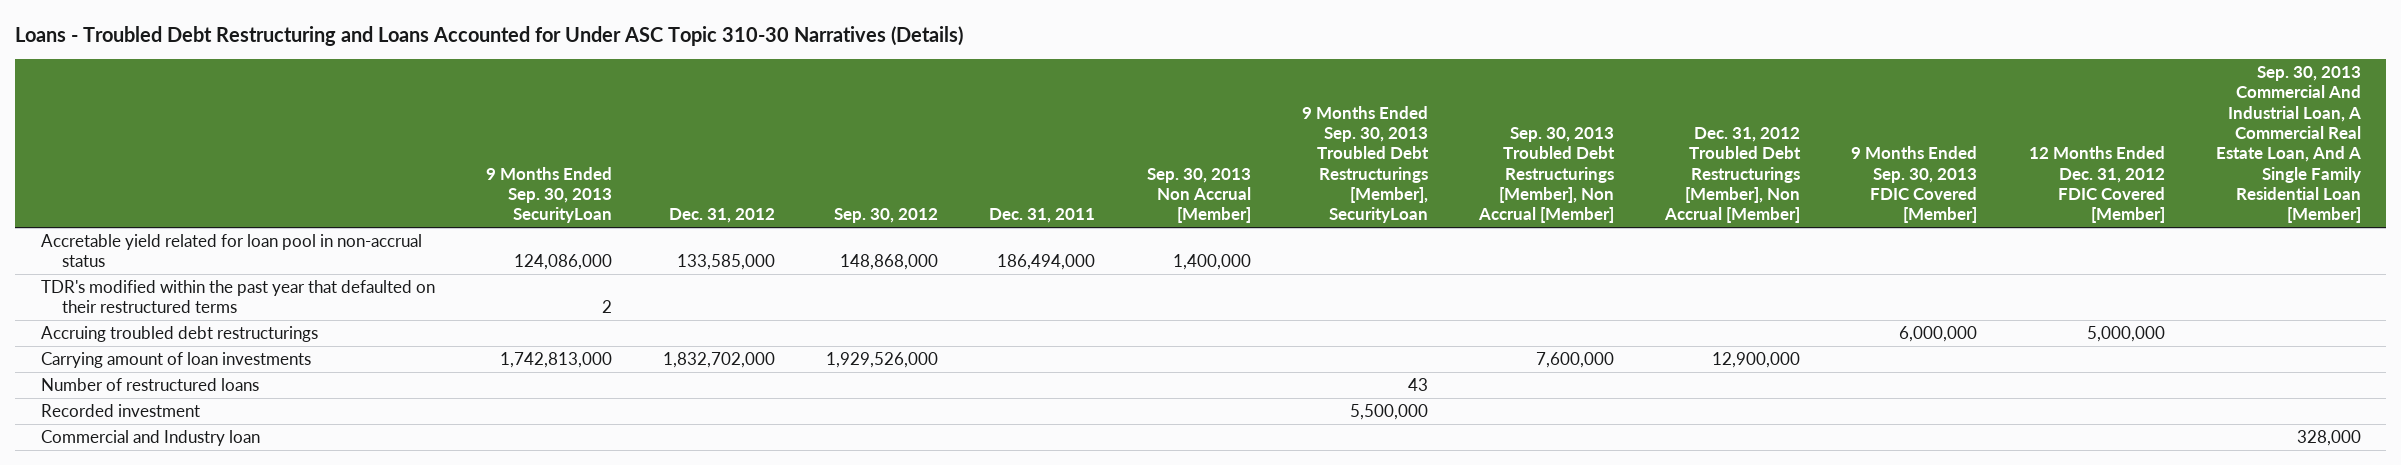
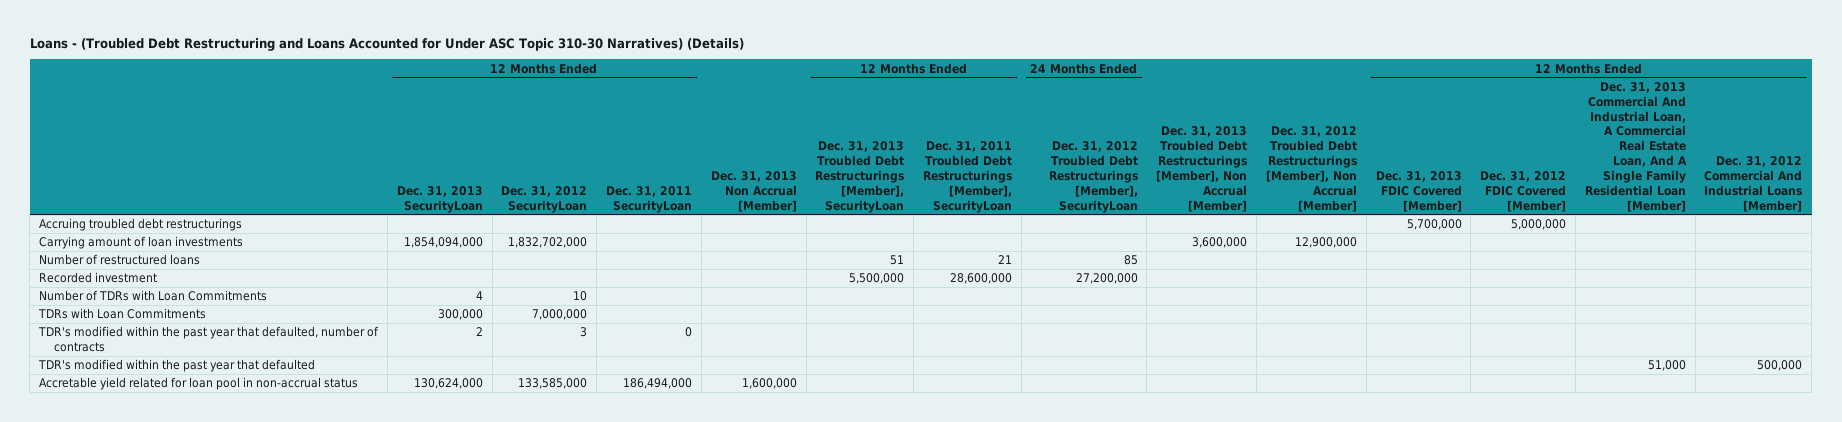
- Loans - Troubled Debt Restructuring and Loans Accounted for Under ASC Topic 310-30 Narratives (Details)
+ Loans - (Troubled Debt Restructuring and Loans Accounted for Under ASC Topic 310-30 Narratives) (Details)
- | 9 Months Ended Sep. 30, 2013 SecurityLoan | Dec. 31, 2012 | Sep. 30, 2012 | Dec. 31, 2011 | Sep. 30, 2013 Non Accrual [Member] | 9 Months Ended Sep. 30, 2013 Troubled Debt Restructurings [Member], SecurityLoan | Sep. 30, 2013 Troubled Debt Restructurings [Member], Non Accrual [Member] | Dec. 31, 2012 Troubled Debt Restructurings [Member], Non Accrual [Member] | 9 Months Ended Sep. 30, 2013 FDIC Covered [Member] | 12 Months Ended Dec. 31, 2012 FDIC Covered [Member] | Sep. 30, 2013 Commercial And Industrial Loan, A Commercial Real Estate Loan, And A Single Family Residential Loan [Member]
+ | 12 Months Ended Dec. 31, 2013 SecurityLoan | 12 Months Ended Dec. 31, 2012 SecurityLoan | 12 Months Ended Dec. 31, 2011 SecurityLoan | Dec. 31, 2013 Non Accrual [Member] | 12 Months Ended Dec. 31, 2013 Troubled Debt Restructurings [Member], SecurityLoan | 12 Months Ended Dec. 31, 2011 Troubled Debt Restructurings [Member], SecurityLoan | 24 Months Ended Dec. 31, 2012 Troubled Debt Restructurings [Member], SecurityLoan | Dec. 31, 2013 Troubled Debt Restructurings [Member], Non Accrual [Member] | Dec. 31, 2012 Troubled Debt Restructurings [Member], Non Accrual [Member] | 12 Months Ended Dec. 31, 2013 FDIC Covered [Member] | 12 Months Ended Dec. 31, 2012 FDIC Covered [Member] | 12 Months Ended Dec. 31, 2013 Commercial And Industrial Loan, A Commercial Real Estate Loan, And A Single Family Residential Loan [Member] | 12 Months Ended Dec. 31, 2012 Commercial And Industrial Loans [Member]
- TDR's modified within the past year that defaulted on their restructured terms | 2 | | | | | | | | | |
- Commercial and Industry loan | | | | | | | | | | | 328,000
+ Number of TDRs with Loan Commitments | 4 | 10 | | | | | | | | | | |
+ TDRs with Loan Commitments | 300,000 | 7,000,000 | | | | | | | | | | |
+ TDR's modified within the past year that defaulted, number of contracts | 2 | 3 | 0 | | | | | | | | | |
+ TDR's modified within the past year that defaulted | | | | | | | | | | | | 51,000 | 500,000
moved down: Accretable yield related for loan pool in non-accrual status | 130,624,000 | 133,585,000 | 186,494,000 | 1,600,000 | | | | | | | | |

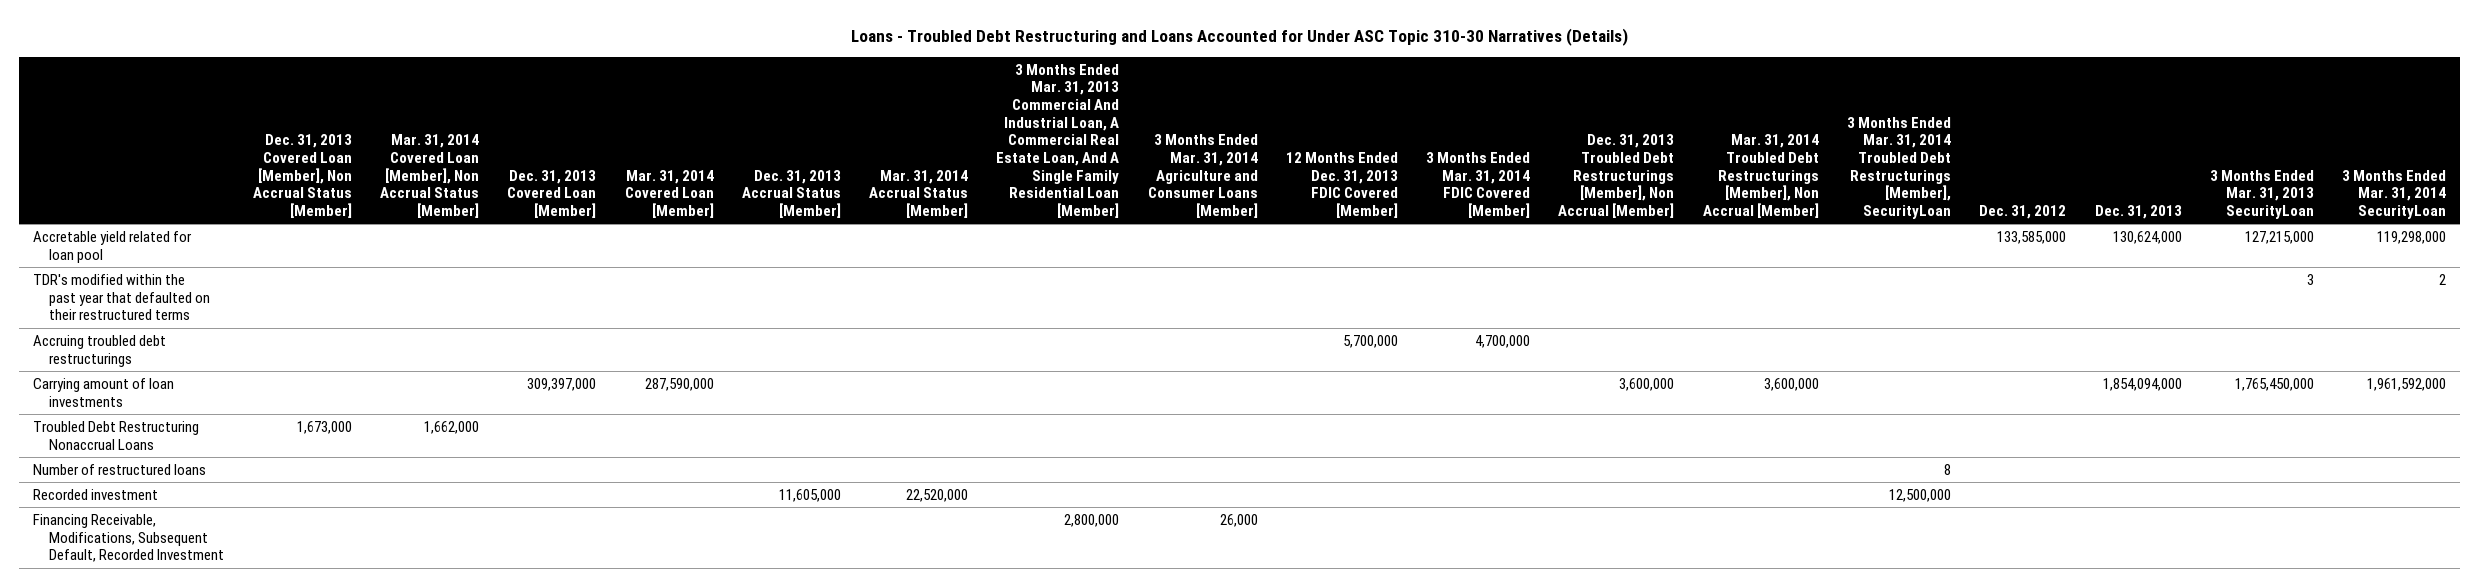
- Loans - (Troubled Debt Restructuring and Loans Accounted for Under ASC Topic 310-30 Narratives) (Details)
+ Loans - Troubled Debt Restructuring and Loans Accounted for Under ASC Topic 310-30 Narratives (Details)
- | 12 Months Ended Dec. 31, 2013 SecurityLoan | 12 Months Ended Dec. 31, 2012 SecurityLoan | 12 Months Ended Dec. 31, 2011 SecurityLoan | Dec. 31, 2013 Non Accrual [Member] | 12 Months Ended Dec. 31, 2013 Troubled Debt Restructurings [Member], SecurityLoan | 12 Months Ended Dec. 31, 2011 Troubled Debt Restructurings [Member], SecurityLoan | 24 Months Ended Dec. 31, 2012 Troubled Debt Restructurings [Member], SecurityLoan | Dec. 31, 2013 Troubled Debt Restructurings [Member], Non Accrual [Member] | Dec. 31, 2012 Troubled Debt Restructurings [Member], Non Accrual [Member] | 12 Months Ended Dec. 31, 2013 FDIC Covered [Member] | 12 Months Ended Dec. 31, 2012 FDIC Covered [Member] | 12 Months Ended Dec. 31, 2013 Commercial And Industrial Loan, A Commercial Real Estate Loan, And A Single Family Residential Loan [Member] | 12 Months Ended Dec. 31, 2012 Commercial And Industrial Loans [Member]
+ | Dec. 31, 2013 Covered Loan [Member], Non Accrual Status [Member] | Mar. 31, 2014 Covered Loan [Member], Non Accrual Status [Member] | Dec. 31, 2013 Covered Loan [Member] | Mar. 31, 2014 Covered Loan [Member] | Dec. 31, 2013 Accrual Status [Member] | Mar. 31, 2014 Accrual Status [Member] | 3 Months Ended Mar. 31, 2013 Commercial And Industrial Loan, A Commercial Real Estate Loan, And A Single Family Residential Loan [Member] | 3 Months Ended Mar. 31, 2014 Agriculture and Consumer Loans [Member] | 12 Months Ended Dec. 31, 2013 FDIC Covered [Member] | 3 Months Ended Mar. 31, 2014 FDIC Covered [Member] | Dec. 31, 2013 Troubled Debt Restructurings [Member], Non Accrual [Member] | Mar. 31, 2014 Troubled Debt Restructurings [Member], Non Accrual [Member] | 3 Months Ended Mar. 31, 2014 Troubled Debt Restructurings [Member], SecurityLoan | Dec. 31, 2012 | Dec. 31, 2013 | 3 Months Ended Mar. 31, 2013 SecurityLoan | 3 Months Ended Mar. 31, 2014 SecurityLoan
+ Accretable yield related for loan pool | | | | | | | | | | | | | | 133,585,000 | 130,624,000 | 127,215,000 | 119,298,000
+ TDR's modified within the past year that defaulted on their restructured terms | | | | | | | | | | | | | | | | 3 | 2
+ Troubled Debt Restructuring Nonaccrual Loans | 1,673,000 | 1,662,000 | | | | | | | | | | | | | | |
- Number of TDRs with Loan Commitments | 4 | 10 | | | | | | | | | | |
- TDRs with Loan Commitments | 300,000 | 7,000,000 | | | | | | | | | | |
- TDR's modified within the past year that defaulted, number of contracts | 2 | 3 | 0 | | | | | | | | | |
- TDR's modified within the past year that defaulted | | | | | | | | | | | | 51,000 | 500,000
- Accretable yield related for loan pool in non-accrual status | 130,624,000 | 133,585,000 | 186,494,000 | 1,600,000 | | | | | | | | |
+ Financing Receivable, Modifications, Subsequent Default, Recorded Investment | | | | | | | 2,800,000 | 26,000 | | | | | | | | |

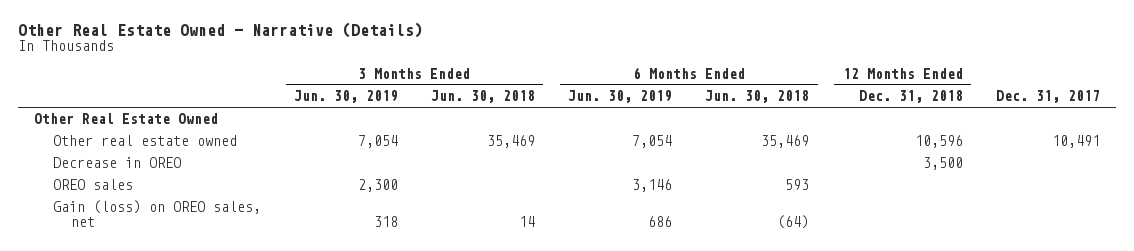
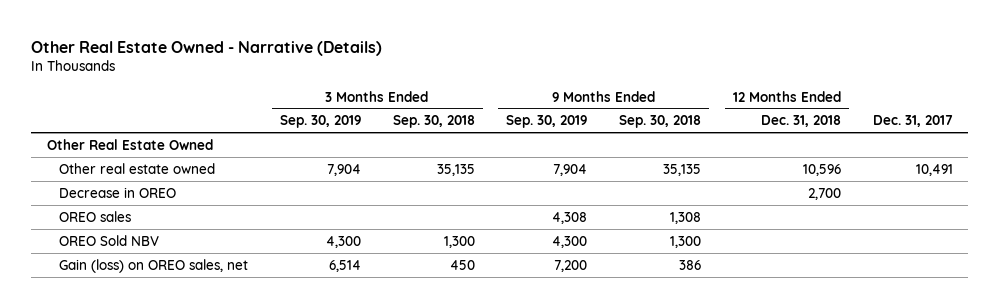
- | 3 Months Ended Jun. 30, 2019 | 3 Months Ended Jun. 30, 2018 | 6 Months Ended Jun. 30, 2019 | 6 Months Ended Jun. 30, 2018 | 12 Months Ended Dec. 31, 2018 | Dec. 31, 2017
+ | 3 Months Ended Sep. 30, 2019 | 3 Months Ended Sep. 30, 2018 | 9 Months Ended Sep. 30, 2019 | 9 Months Ended Sep. 30, 2018 | 12 Months Ended Dec. 31, 2018 | Dec. 31, 2017
- Decrease in OREO | | | | | 3,500 |
+ Decrease in OREO | | | | | 2,700 |
+ OREO Sold NBV | 4,300 | 1,300 | 4,300 | 1,300 | |

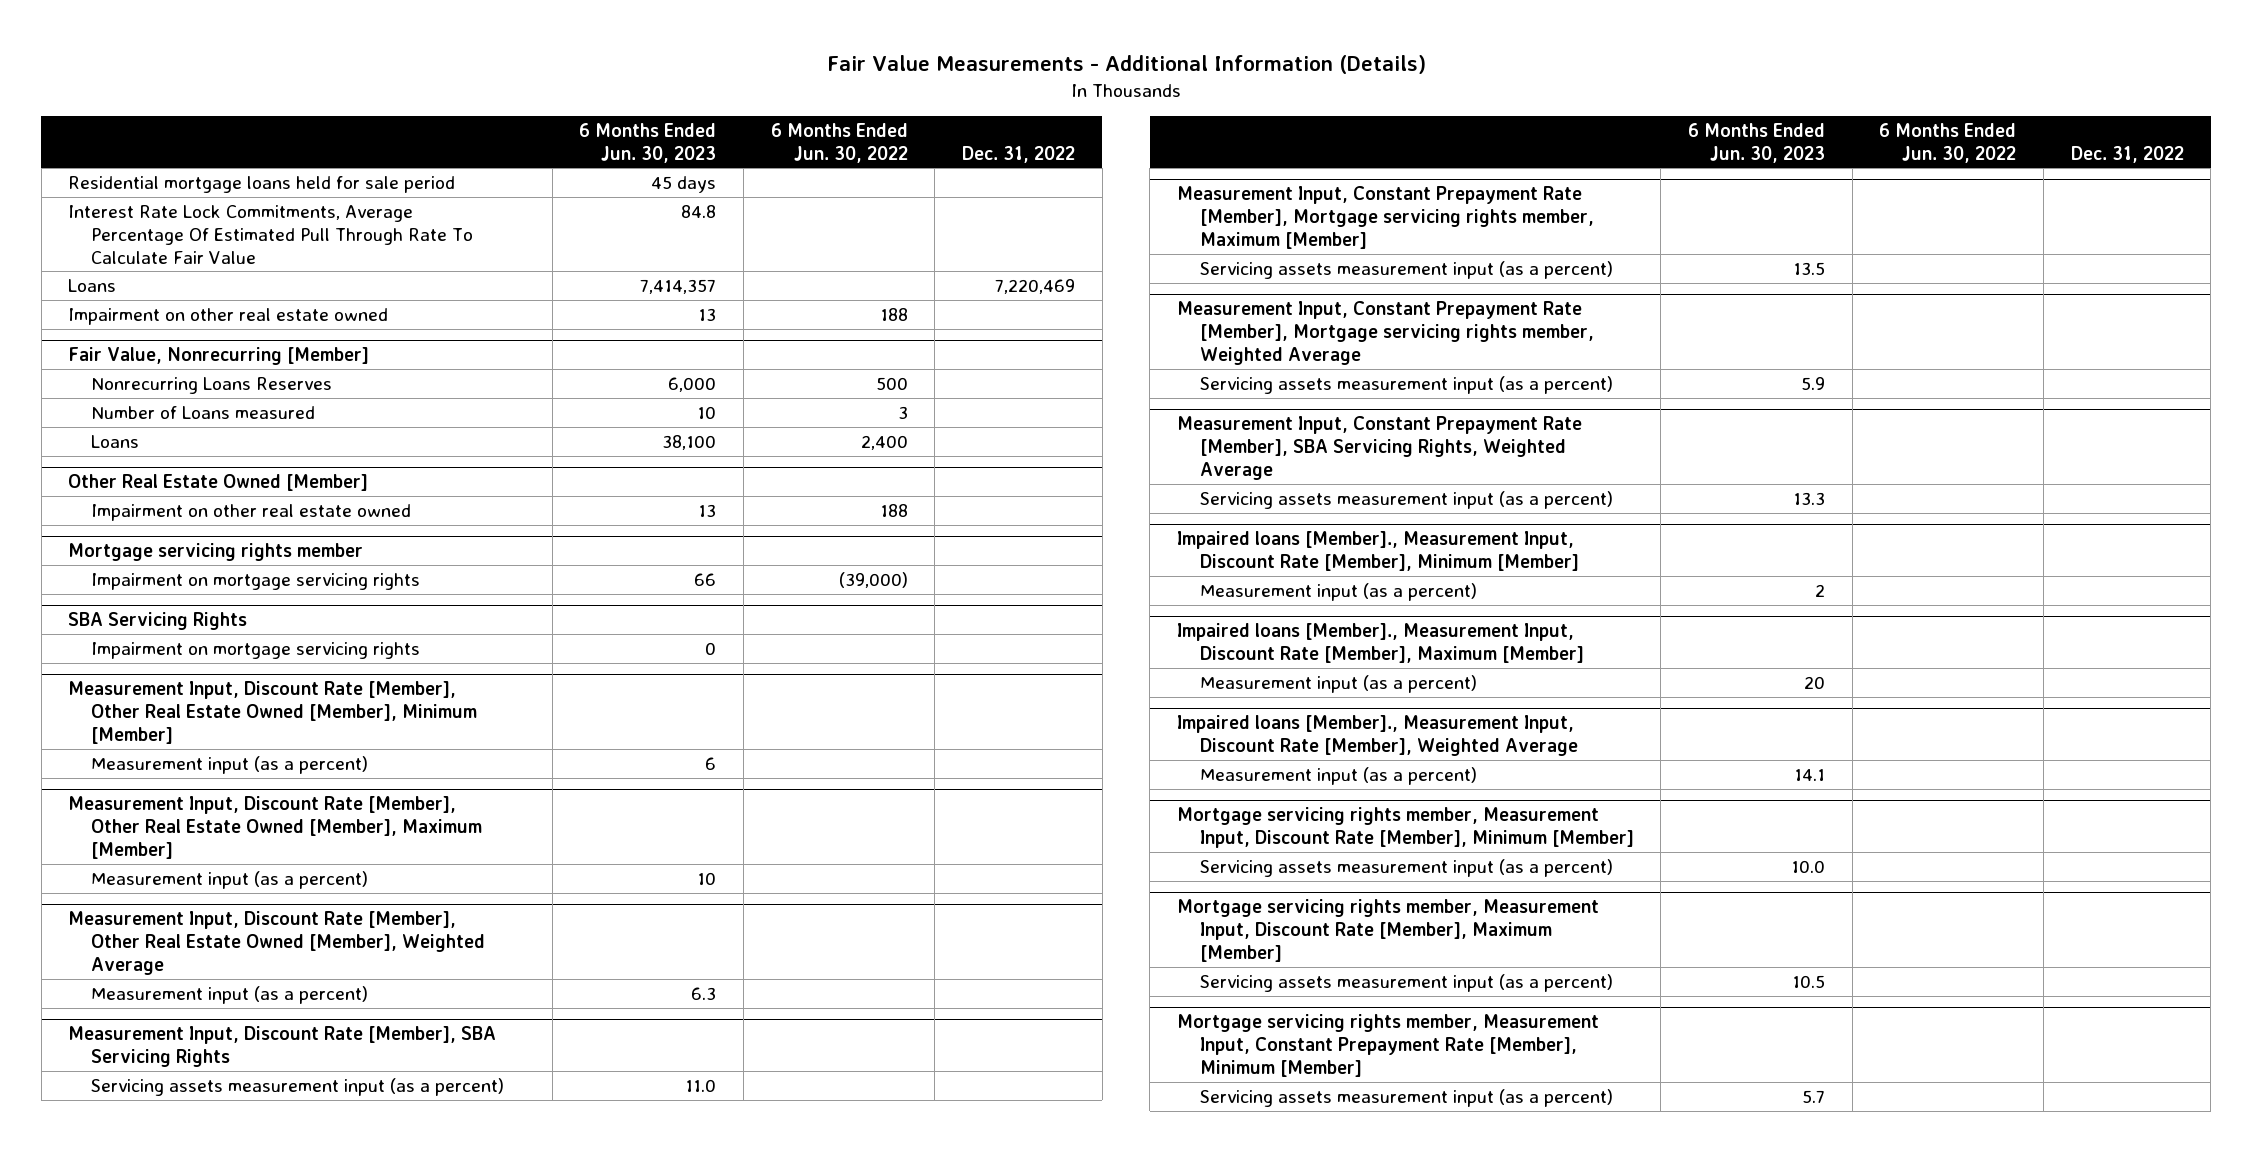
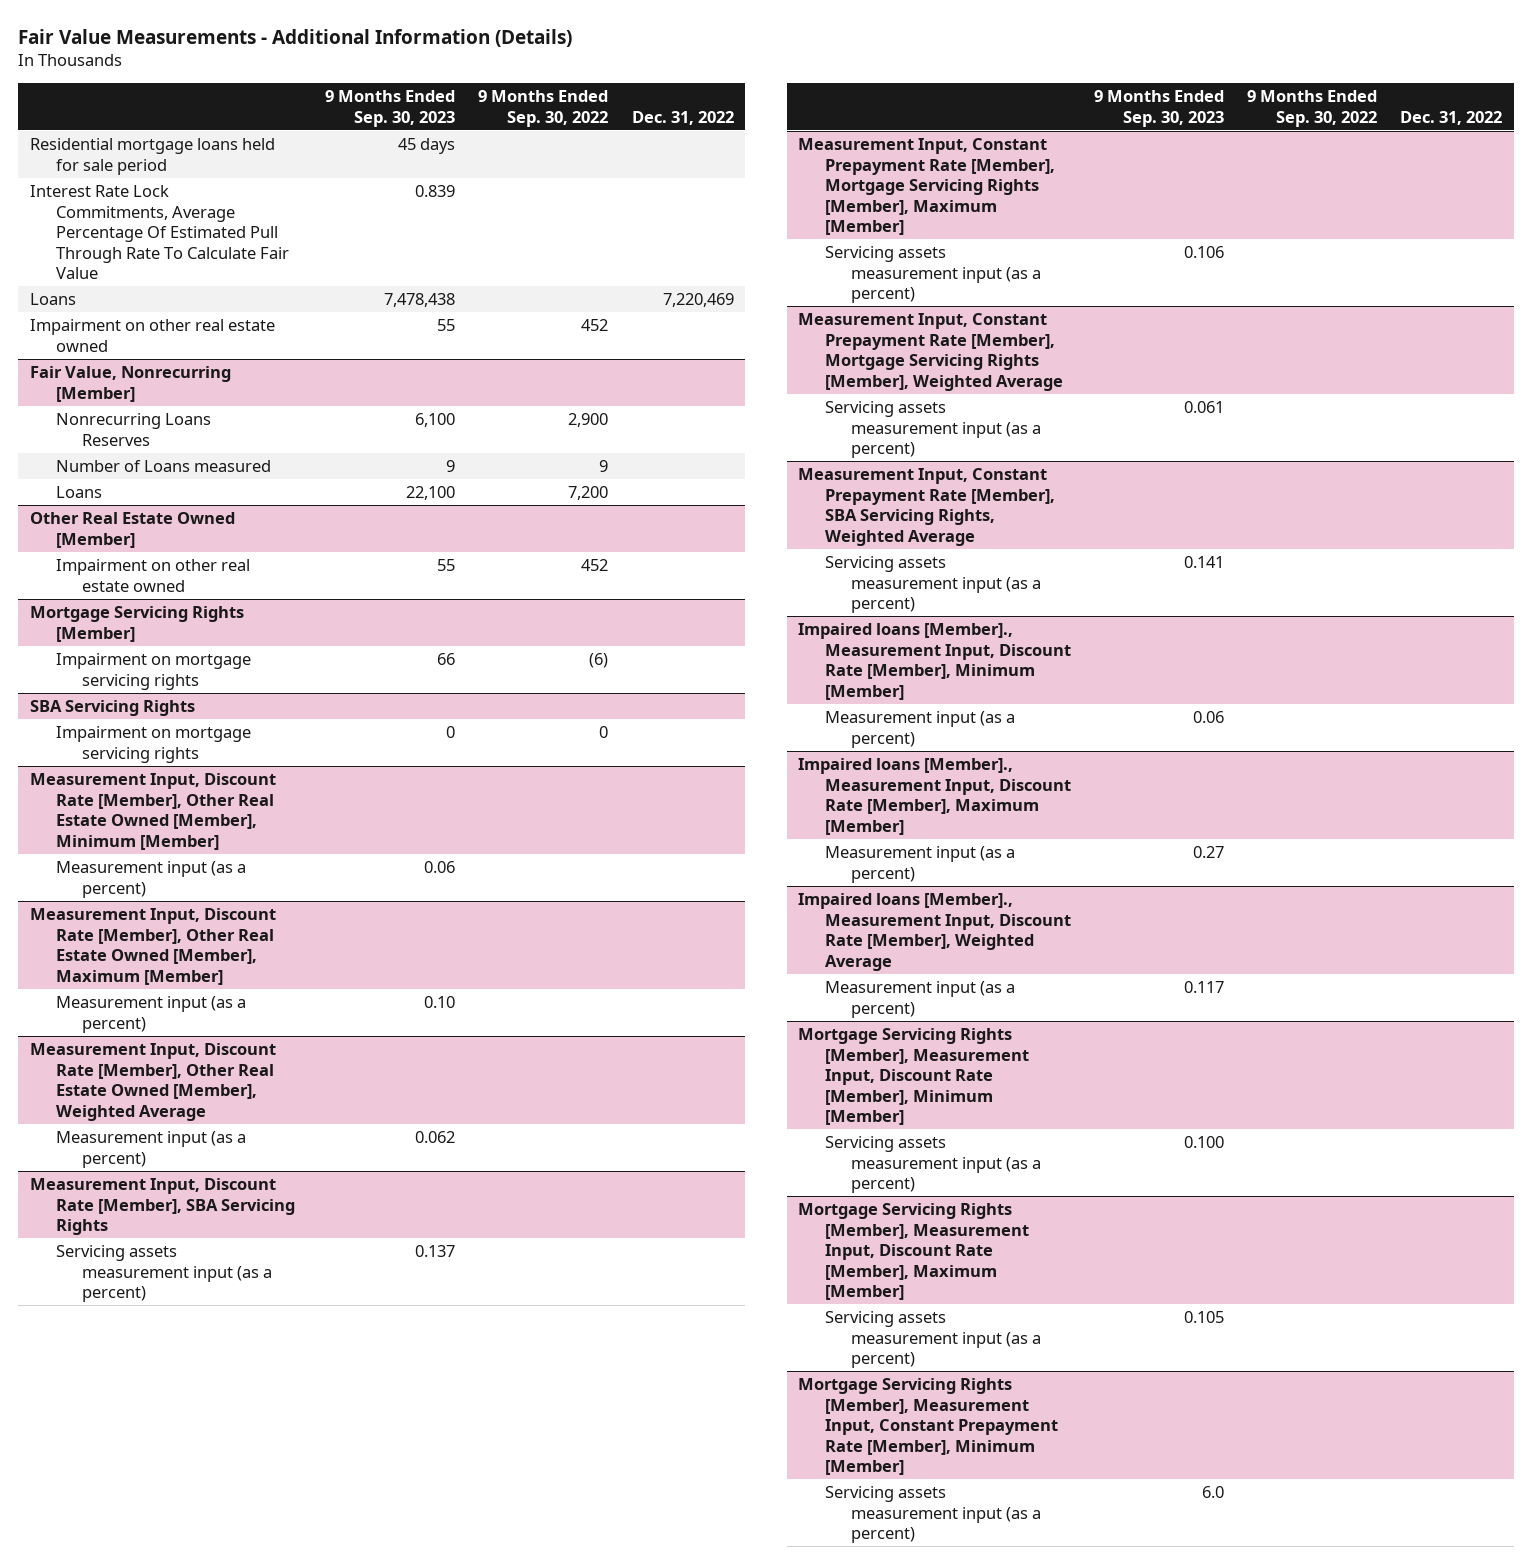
- | 6 Months Ended Jun. 30, 2023 | 6 Months Ended Jun. 30, 2022 | Dec. 31, 2022
+ | 9 Months Ended Sep. 30, 2023 | 9 Months Ended Sep. 30, 2022 | Dec. 31, 2022
- Mortgage servicing rights member
+ Mortgage Servicing Rights [Member]
- Measurement Input, Constant Prepayment Rate [Member], Mortgage servicing rights member, Maximum [Member]
+ Measurement Input, Constant Prepayment Rate [Member], Mortgage Servicing Rights [Member], Maximum [Member]
- Measurement Input, Constant Prepayment Rate [Member], Mortgage servicing rights member, Weighted Average
+ Measurement Input, Constant Prepayment Rate [Member], Mortgage Servicing Rights [Member], Weighted Average
- Mortgage servicing rights member, Measurement Input, Discount Rate [Member], Minimum [Member]
+ Mortgage Servicing Rights [Member], Measurement Input, Discount Rate [Member], Minimum [Member]
- Mortgage servicing rights member, Measurement Input, Discount Rate [Member], Maximum [Member]
+ Mortgage Servicing Rights [Member], Measurement Input, Discount Rate [Member], Maximum [Member]
- Mortgage servicing rights member, Measurement Input, Constant Prepayment Rate [Member], Minimum [Member]
+ Mortgage Servicing Rights [Member], Measurement Input, Constant Prepayment Rate [Member], Minimum [Member]

